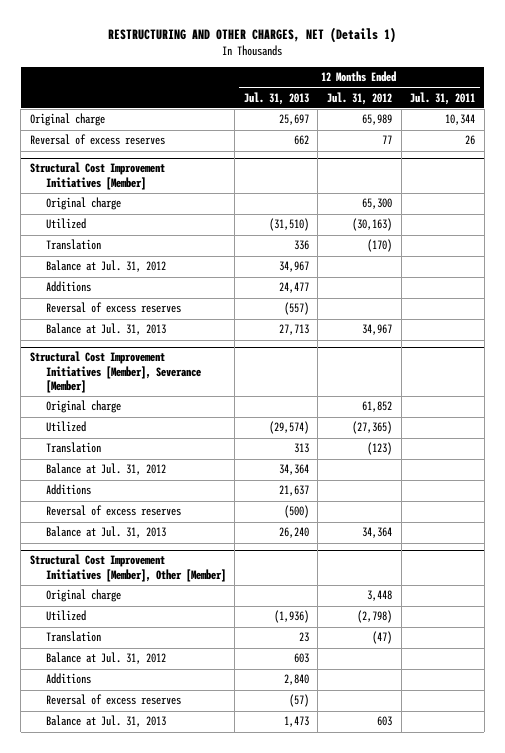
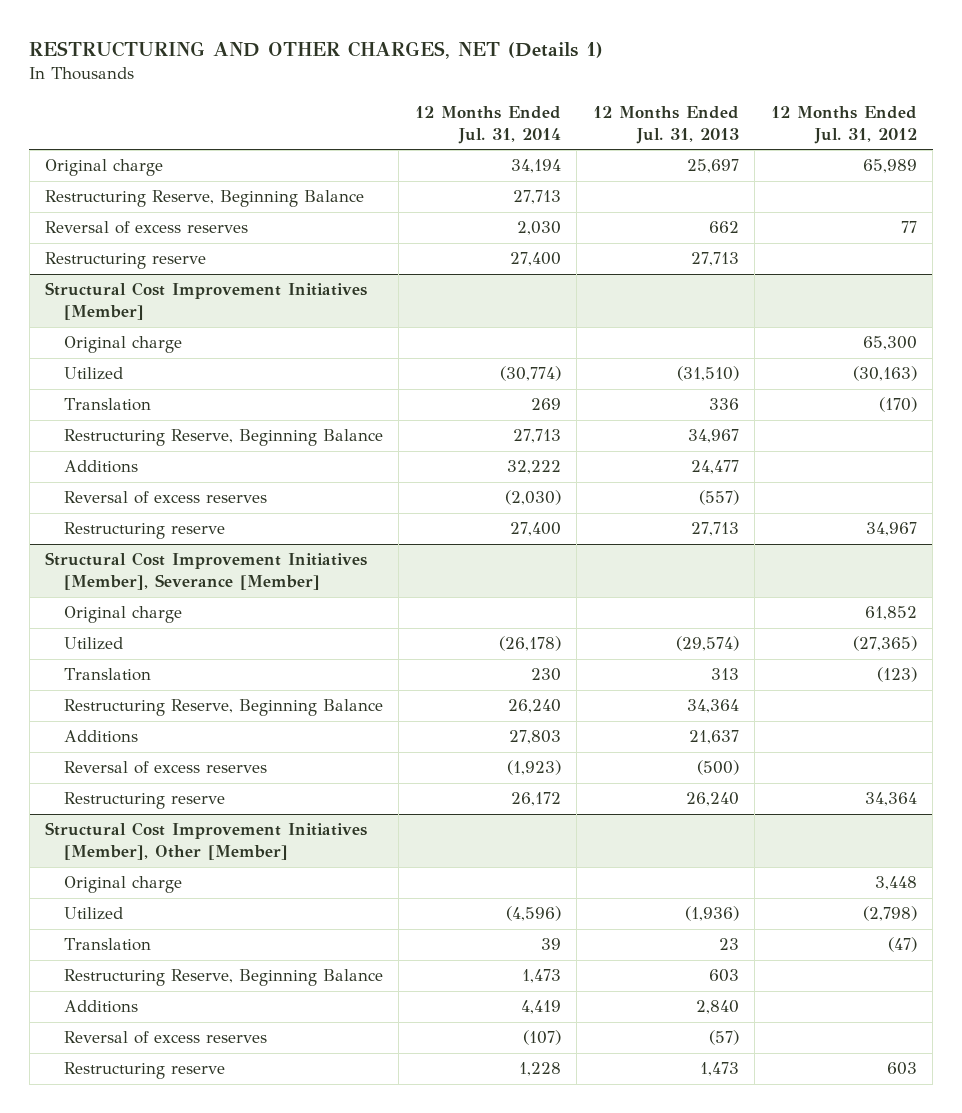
- | 12 Months Ended Jul. 31, 2013 | 12 Months Ended Jul. 31, 2012 | 12 Months Ended Jul. 31, 2011
+ | 12 Months Ended Jul. 31, 2014 | 12 Months Ended Jul. 31, 2013 | 12 Months Ended Jul. 31, 2012
+ Restructuring Reserve, Beginning Balance | 27,713 | |
+ Restructuring reserve | 27,400 | 27,713 |
@ Structural Cost Improvement Initiatives [Member]
- Balance at Jul. 31, 2012 | 34,967 | |
+ Restructuring Reserve, Beginning Balance | 27,713 | 34,967 |
- Balance at Jul. 31, 2013 | 27,713 | 34,967 |
+ Restructuring reserve | 27,400 | 27,713 | 34,967
@ Structural Cost Improvement Initiatives [Member], Severance [Member]
- Balance at Jul. 31, 2012 | 34,364 | |
+ Restructuring Reserve, Beginning Balance | 26,240 | 34,364 |
- Balance at Jul. 31, 2013 | 26,240 | 34,364 |
+ Restructuring reserve | 26,172 | 26,240 | 34,364
@ Structural Cost Improvement Initiatives [Member], Other [Member]
- Balance at Jul. 31, 2012 | 603 | |
+ Restructuring Reserve, Beginning Balance | 1,473 | 603 |
- Balance at Jul. 31, 2013 | 1,473 | 603 |
+ Restructuring reserve | 1,228 | 1,473 | 603

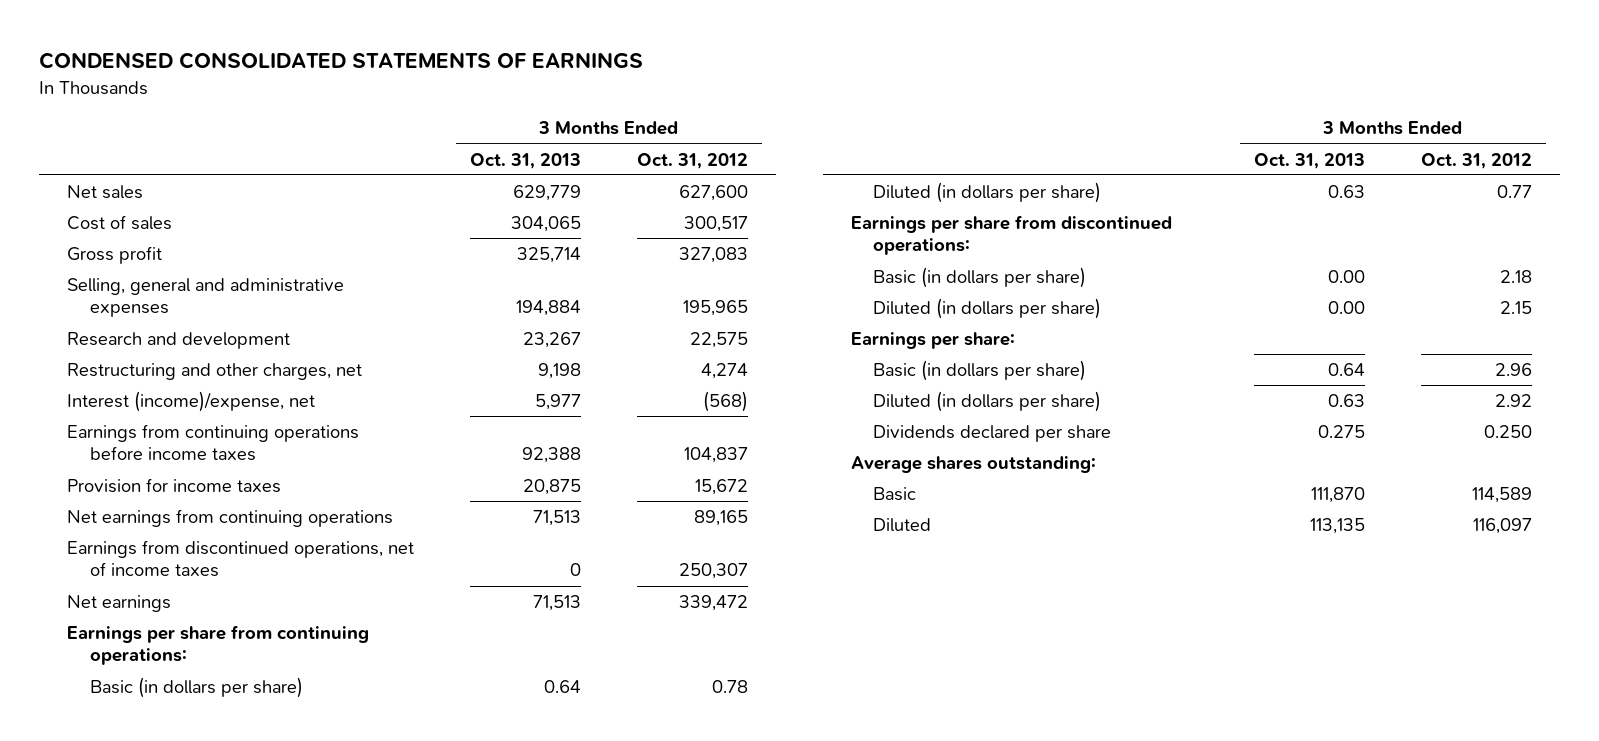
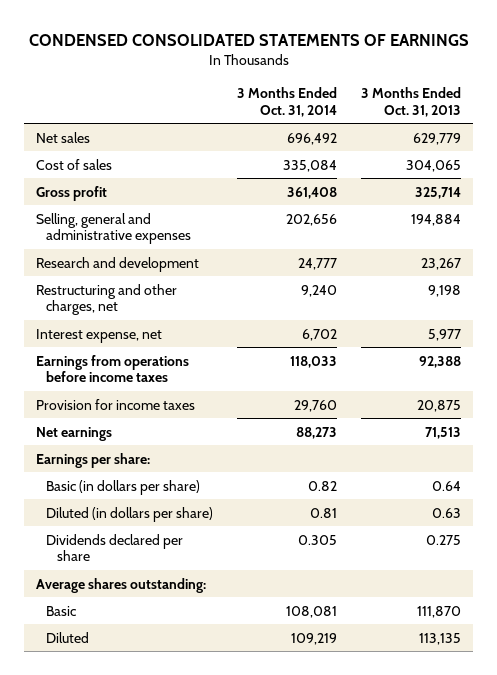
- | 3 Months Ended Oct. 31, 2013 | 3 Months Ended Oct. 31, 2012
+ | 3 Months Ended Oct. 31, 2014 | 3 Months Ended Oct. 31, 2013
- Interest (income)/expense, net | 5,977 | (568)
- Earnings from continuing operations before income taxes | 92,388 | 104,837
+ Interest expense, net | 6,702 | 5,977
+ Earnings from operations before income taxes | 118,033 | 92,388
- Net earnings from continuing operations | 71,513 | 89,165
- Earnings from discontinued operations, net of income taxes | 0 | 250,307
- Earnings per share from continuing operations:
- Basic (in dollars per share) | 0.64 | 0.78
- Diluted (in dollars per share) | 0.63 | 0.77
- Earnings per share from discontinued operations:
- Basic (in dollars per share) | 0.00 | 2.18
- Diluted (in dollars per share) | 0.00 | 2.15

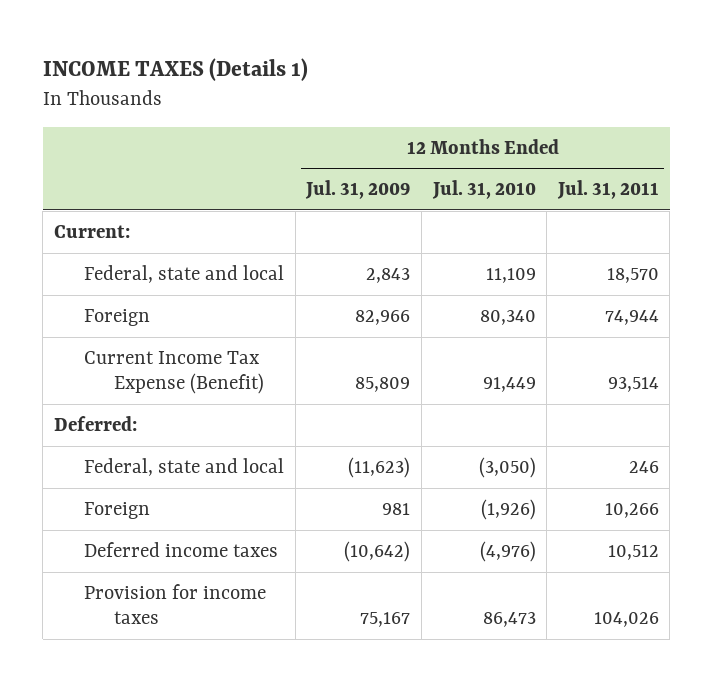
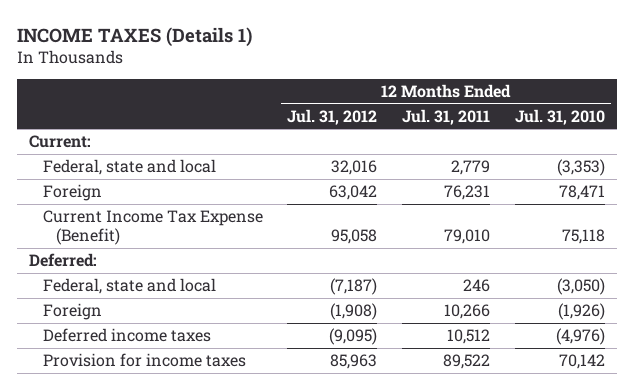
- | 12 Months Ended Jul. 31, 2009 | 12 Months Ended Jul. 31, 2010 | 12 Months Ended Jul. 31, 2011
+ | 12 Months Ended Jul. 31, 2012 | 12 Months Ended Jul. 31, 2011 | 12 Months Ended Jul. 31, 2010
- Federal, state and local | 2,843 | 11,109 | 18,570
- Foreign | 82,966 | 80,340 | 74,944
- Current Income Tax Expense (Benefit) | 85,809 | 91,449 | 93,514
+ Federal, state and local | 32,016 | 2,779 | (3,353)
+ Foreign | 63,042 | 76,231 | 78,471
+ Current Income Tax Expense (Benefit) | 95,058 | 79,010 | 75,118
- Provision for income taxes | 75,167 | 86,473 | 104,026
+ Provision for income taxes | 85,963 | 89,522 | 70,142

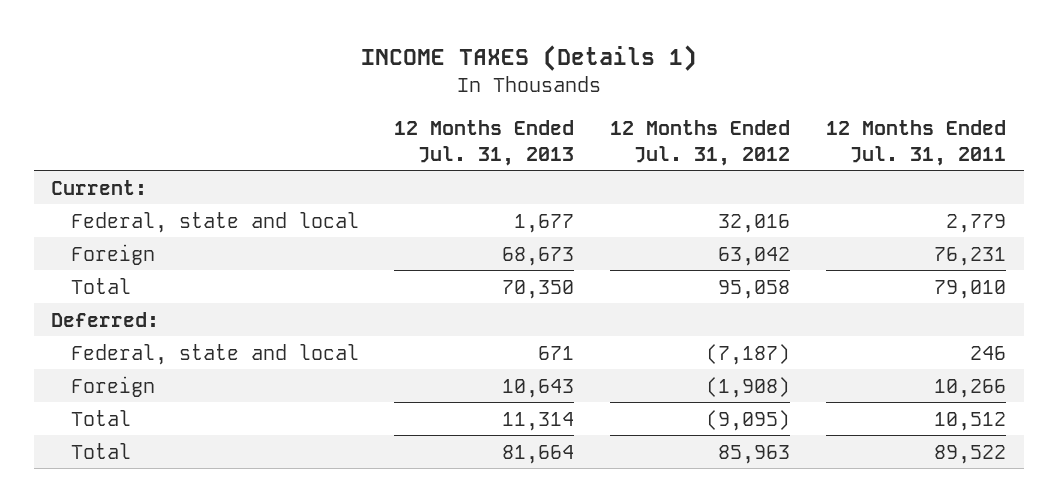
- | 12 Months Ended Jul. 31, 2012 | 12 Months Ended Jul. 31, 2011 | 12 Months Ended Jul. 31, 2010
+ | 12 Months Ended Jul. 31, 2013 | 12 Months Ended Jul. 31, 2012 | 12 Months Ended Jul. 31, 2011
- Current Income Tax Expense (Benefit) | 95,058 | 79,010 | 75,118
+ Total | 70,350 | 95,058 | 79,010
- Deferred income taxes | (9,095) | 10,512 | (4,976)
- Provision for income taxes | 85,963 | 89,522 | 70,142
+ Total | 11,314 | (9,095) | 10,512
+ Total | 81,664 | 85,963 | 89,522

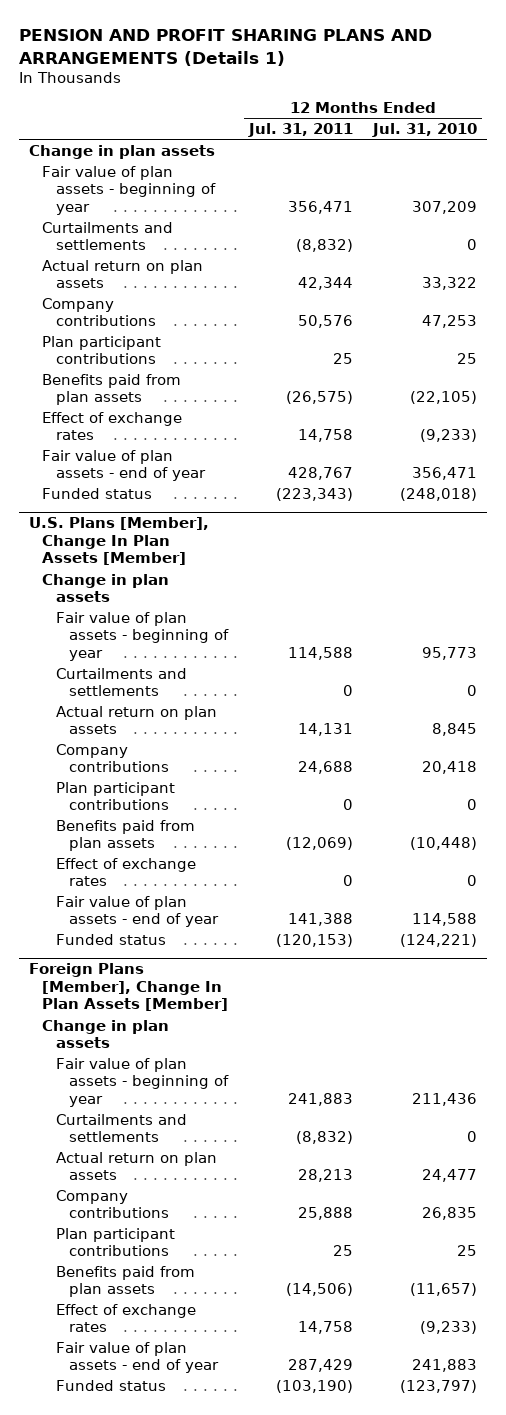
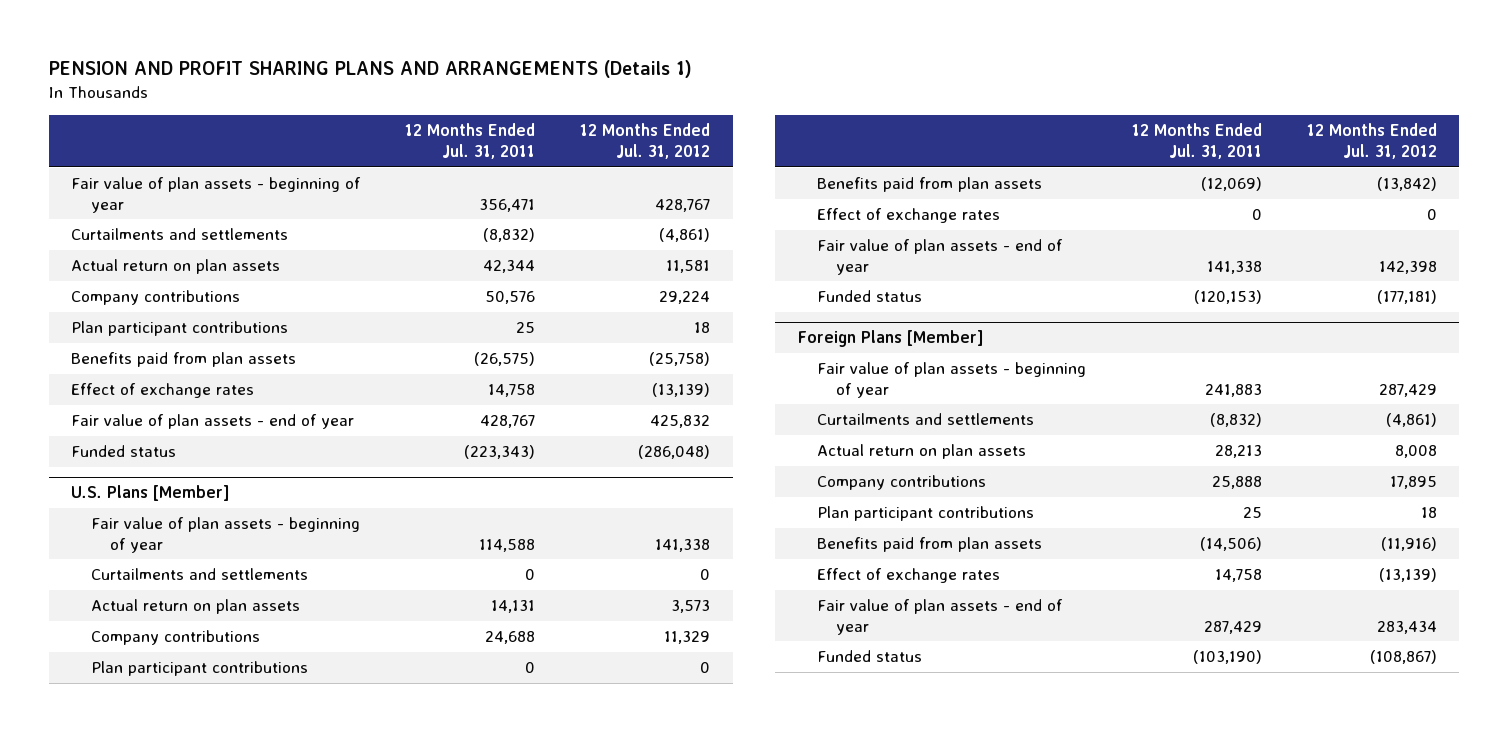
- | 12 Months Ended Jul. 31, 2011 | 12 Months Ended Jul. 31, 2010
+ | 12 Months Ended Jul. 31, 2011 | 12 Months Ended Jul. 31, 2012
- Change in plan assets
- U.S. Plans [Member], Change In Plan Assets [Member]
- Change in plan assets
+ U.S. Plans [Member]
- Fair value of plan assets - end of year | 141,388 | 114,588
+ Fair value of plan assets - end of year | 141,338 | 142,398
- Foreign Plans [Member], Change In Plan Assets [Member]
- Change in plan assets
+ Foreign Plans [Member]

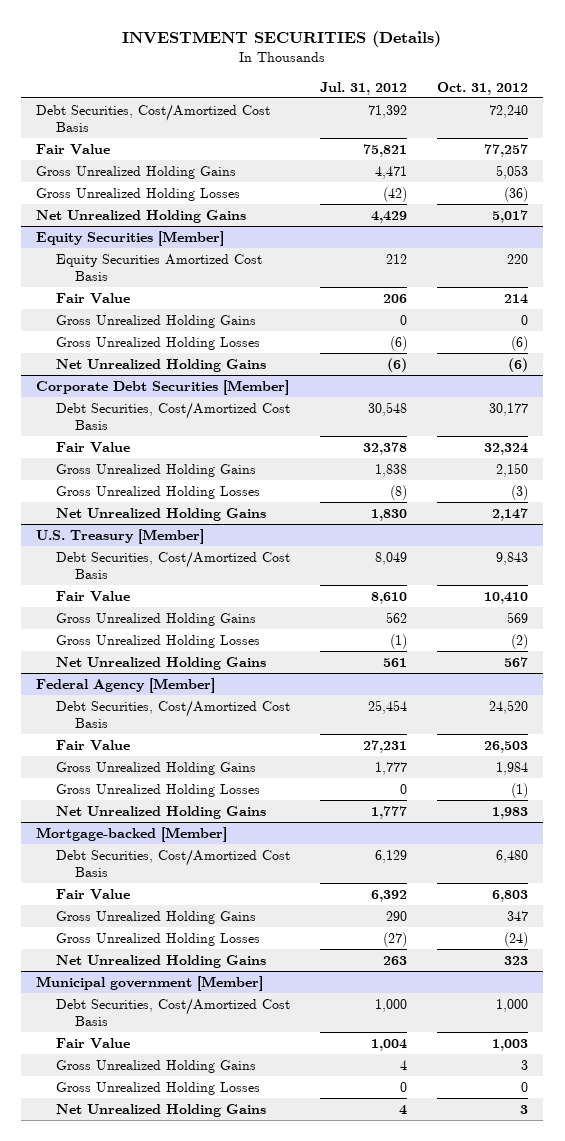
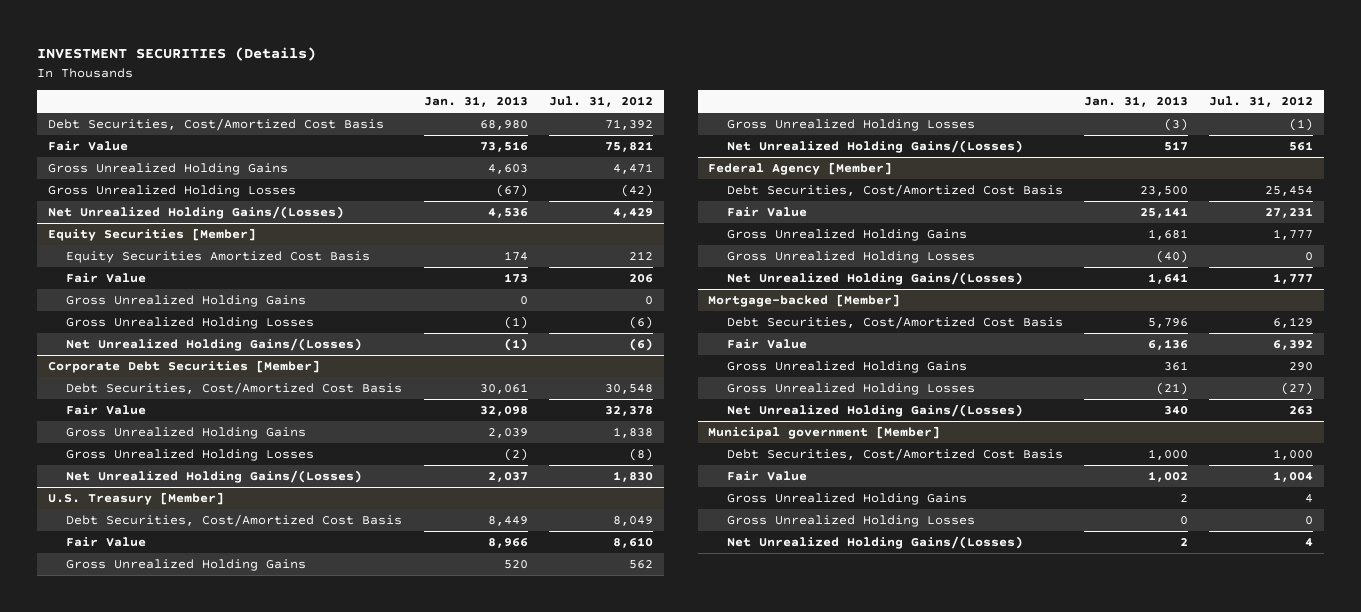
- | Jul. 31, 2012 | Oct. 31, 2012
+ | Jan. 31, 2013 | Jul. 31, 2012
- Net Unrealized Holding Gains | 4,429 | 5,017
+ Net Unrealized Holding Gains/(Losses) | 4,536 | 4,429
@ Equity Securities [Member]
- Net Unrealized Holding Gains | (6) | (6)
+ Net Unrealized Holding Gains/(Losses) | (1) | (6)
@ Corporate Debt Securities [Member]
- Net Unrealized Holding Gains | 1,830 | 2,147
+ Net Unrealized Holding Gains/(Losses) | 2,037 | 1,830
@ U.S. Treasury [Member]
- Net Unrealized Holding Gains | 561 | 567
+ Net Unrealized Holding Gains/(Losses) | 517 | 561
@ Federal Agency [Member]
- Net Unrealized Holding Gains | 1,777 | 1,983
+ Net Unrealized Holding Gains/(Losses) | 1,641 | 1,777
@ Mortgage-backed [Member]
- Net Unrealized Holding Gains | 263 | 323
+ Net Unrealized Holding Gains/(Losses) | 340 | 263
@ Municipal government [Member]
- Net Unrealized Holding Gains | 4 | 3
+ Net Unrealized Holding Gains/(Losses) | 2 | 4

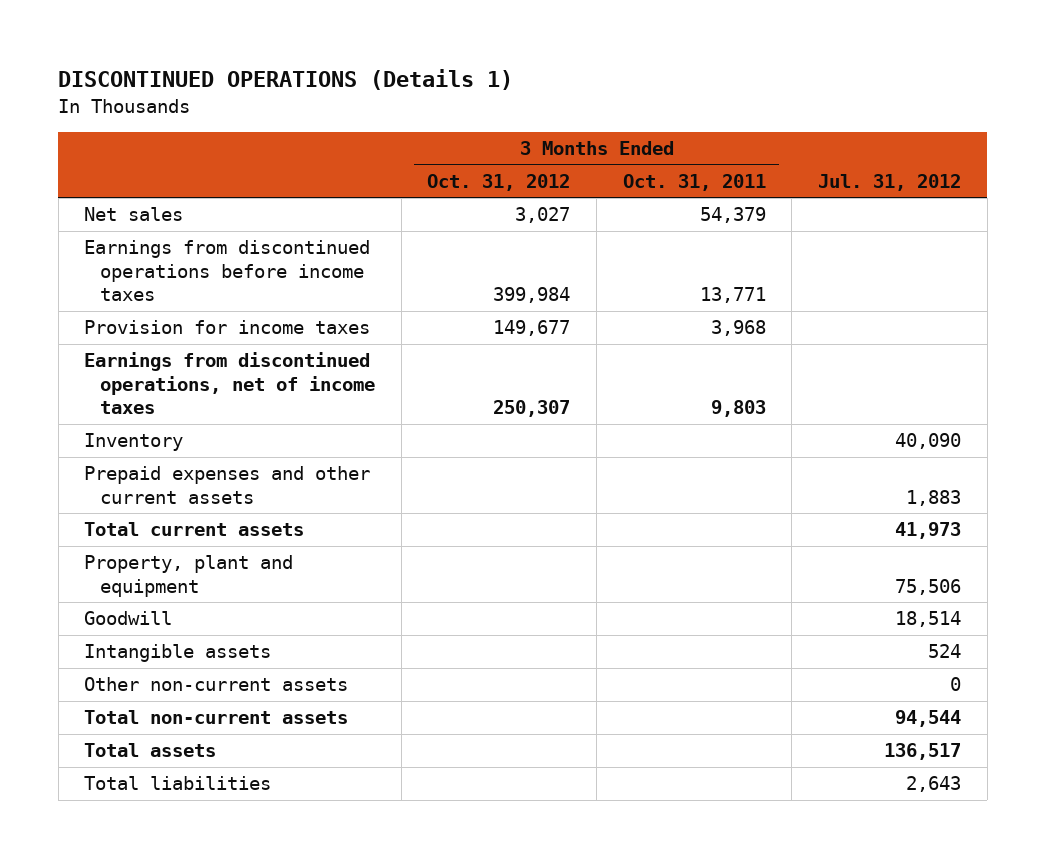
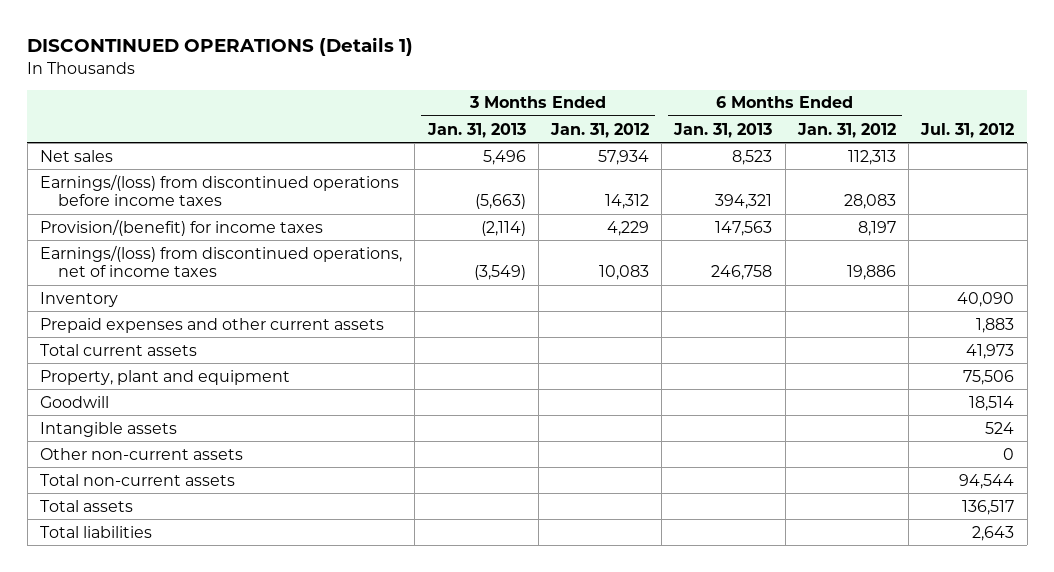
- | 3 Months Ended Oct. 31, 2012 | 3 Months Ended Oct. 31, 2011 | Jul. 31, 2012
+ | 3 Months Ended Jan. 31, 2013 | 3 Months Ended Jan. 31, 2012 | 6 Months Ended Jan. 31, 2013 | 6 Months Ended Jan. 31, 2012 | Jul. 31, 2012
- Earnings from discontinued operations before income taxes | 399,984 | 13,771 |
- Provision for income taxes | 149,677 | 3,968 |
- Earnings from discontinued operations, net of income taxes | 250,307 | 9,803 |
+ Earnings/(loss) from discontinued operations before income taxes | (5,663) | 14,312 | 394,321 | 28,083 |
+ Provision/(benefit) for income taxes | (2,114) | 4,229 | 147,563 | 8,197 |
+ Earnings/(loss) from discontinued operations, net of income taxes | (3,549) | 10,083 | 246,758 | 19,886 |

